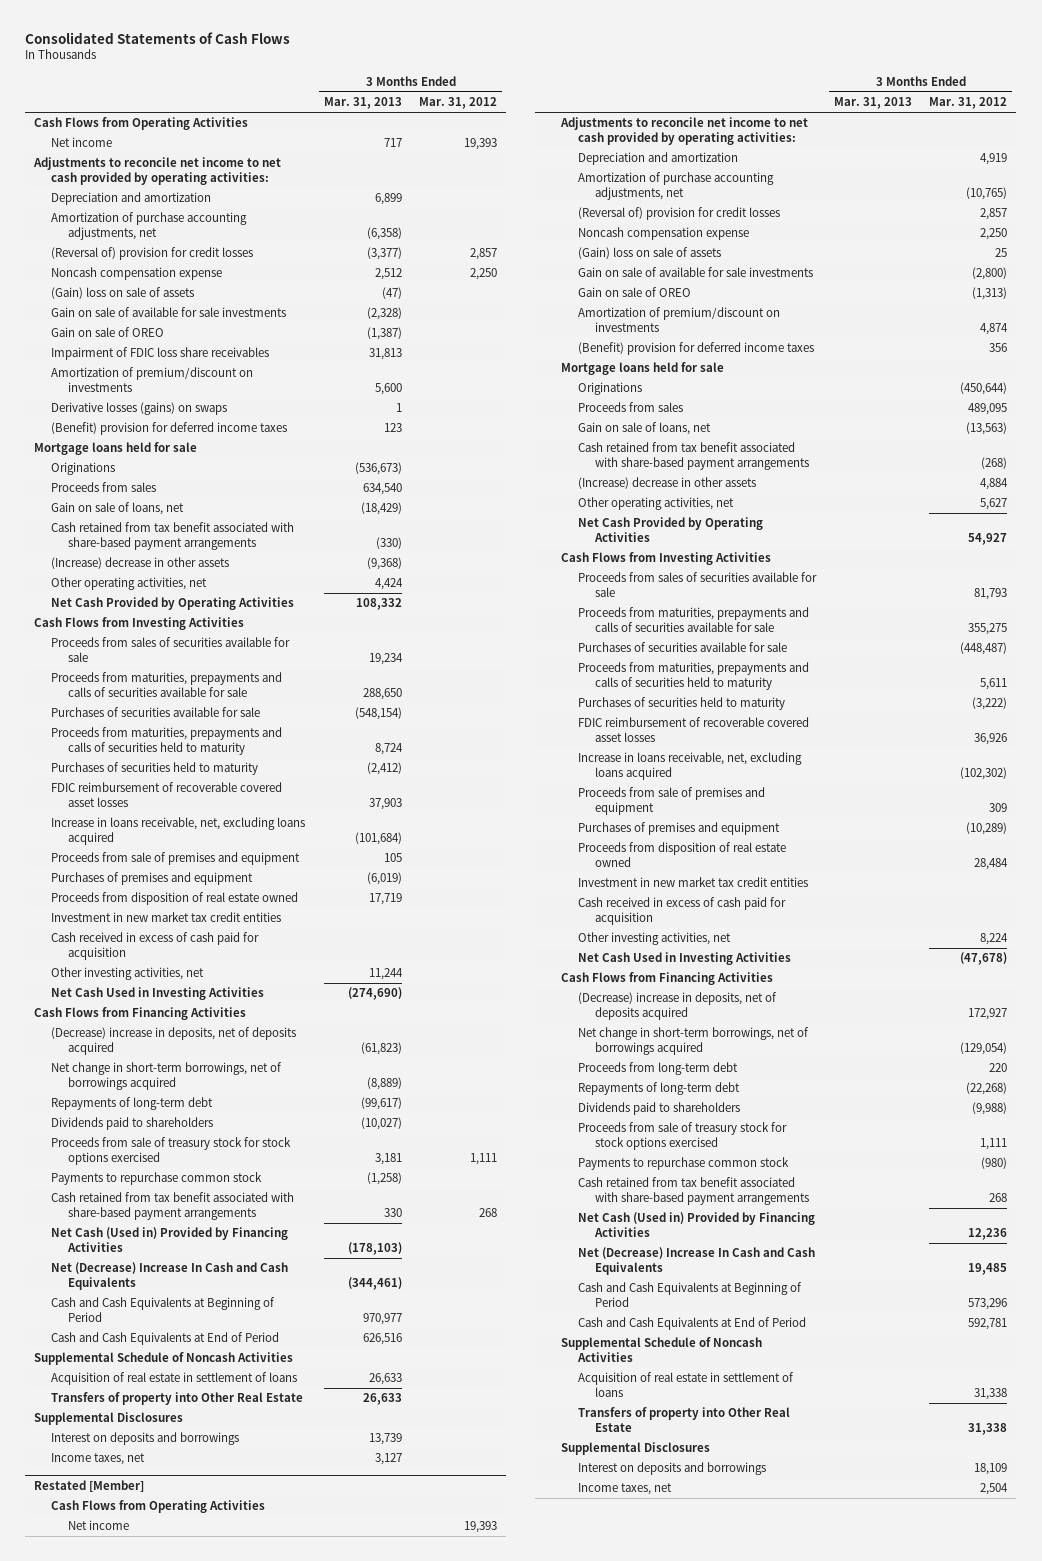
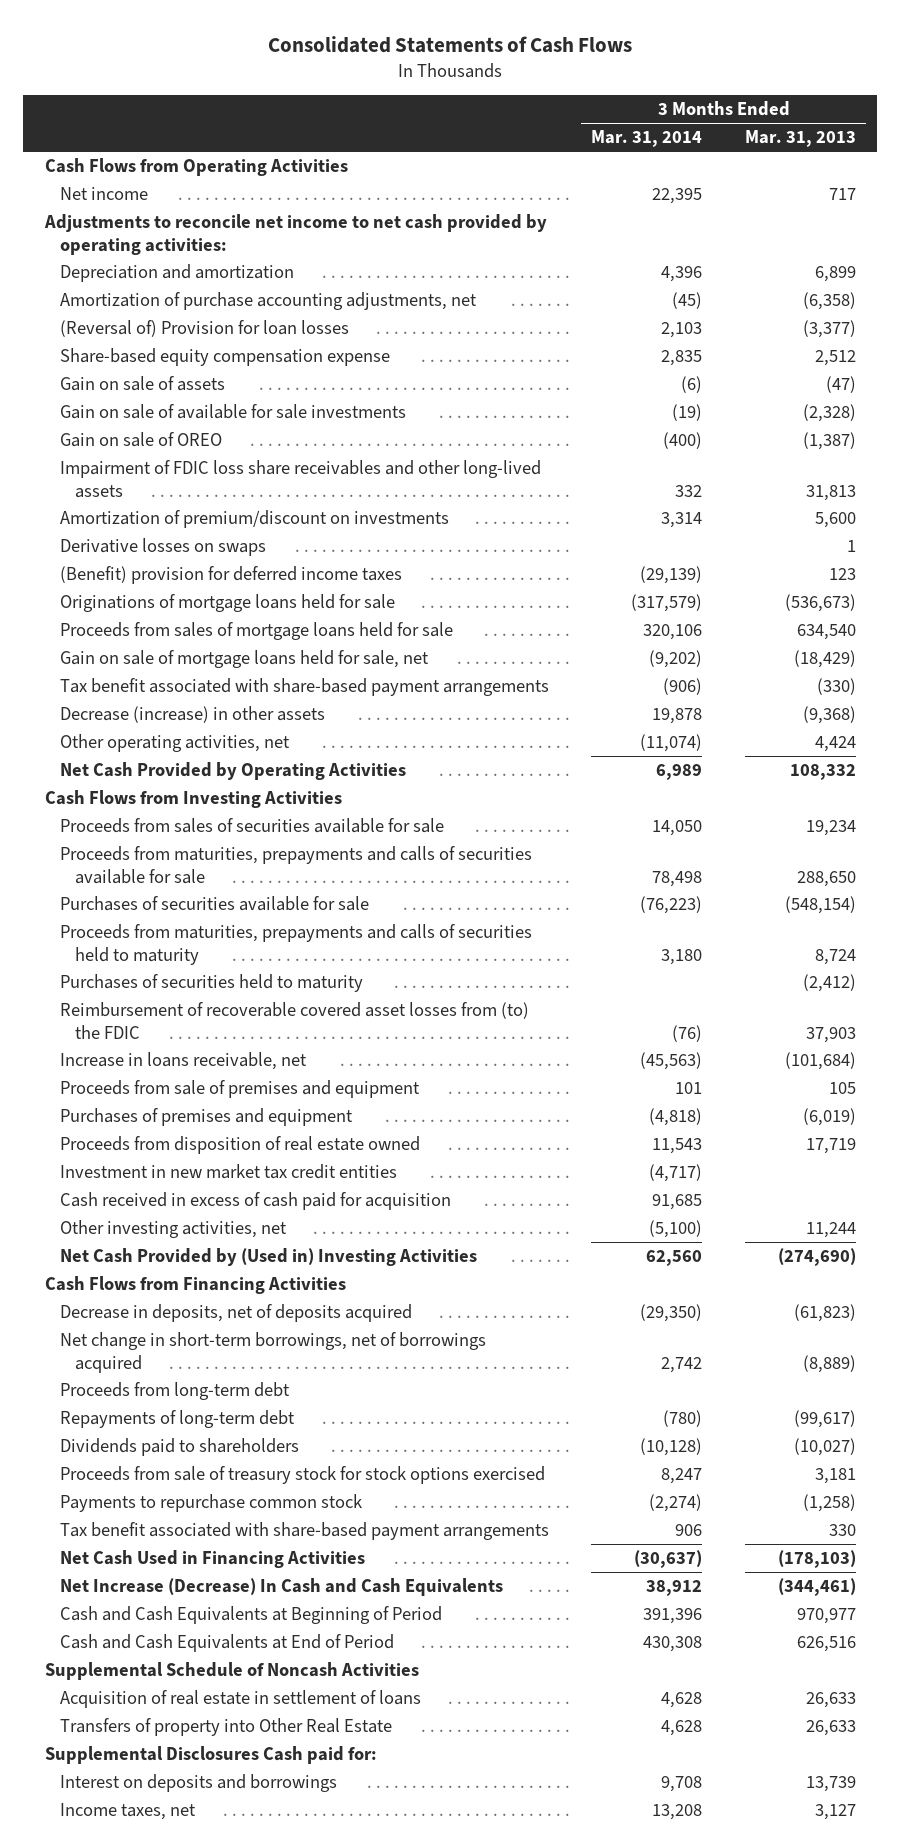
- | 3 Months Ended Mar. 31, 2013 | 3 Months Ended Mar. 31, 2012
+ | 3 Months Ended Mar. 31, 2014 | 3 Months Ended Mar. 31, 2013
- (Reversal of) provision for credit losses | (3,377) | 2,857
- Noncash compensation expense | 2,512 | 2,250
- (Gain) loss on sale of assets | (47) |
+ (Reversal of) Provision for loan losses | 2,103 | (3,377)
+ Share-based equity compensation expense | 2,835 | 2,512
+ Gain on sale of assets | (6) | (47)
- Impairment of FDIC loss share receivables | 31,813 |
+ Impairment of FDIC loss share receivables and other long-lived assets | 332 | 31,813
- Derivative losses (gains) on swaps | 1 |
+ Derivative losses on swaps | | 1
- Mortgage loans held for sale
- Originations | (536,673) |
- Proceeds from sales | 634,540 |
- Gain on sale of loans, net | (18,429) |
- Cash retained from tax benefit associated with share-based payment arrangements | (330) |
- (Increase) decrease in other assets | (9,368) |
+ Originations of mortgage loans held for sale | (317,579) | (536,673)
+ Proceeds from sales of mortgage loans held for sale | 320,106 | 634,540
+ Gain on sale of mortgage loans held for sale, net | (9,202) | (18,429)
+ Tax benefit associated with share-based payment arrangements | (906) | (330)
+ Decrease (increase) in other assets | 19,878 | (9,368)
- FDIC reimbursement of recoverable covered asset losses | 37,903 |
- Increase in loans receivable, net, excluding loans acquired | (101,684) |
+ Reimbursement of recoverable covered asset losses from (to) the FDIC | (76) | 37,903
+ Increase in loans receivable, net | (45,563) | (101,684)
- Net Cash Used in Investing Activities | (274,690) |
+ Net Cash Provided by (Used in) Investing Activities | 62,560 | (274,690)
- (Decrease) increase in deposits, net of deposits acquired | (61,823) |
+ Decrease in deposits, net of deposits acquired | (29,350) | (61,823)
+ Proceeds from long-term debt
- Cash retained from tax benefit associated with share-based payment arrangements | 330 | 268
- Net Cash (Used in) Provided by Financing Activities | (178,103) |
- Net (Decrease) Increase In Cash and Cash Equivalents | (344,461) |
+ Tax benefit associated with share-based payment arrangements | 906 | 330
+ Net Cash Used in Financing Activities | (30,637) | (178,103)
+ Net Increase (Decrease) In Cash and Cash Equivalents | 38,912 | (344,461)
- Supplemental Disclosures
+ Supplemental Disclosures Cash paid for:
- Restated [Member]
- Cash Flows from Operating Activities
- Net income | | 19,393
- Adjustments to reconcile net income to net cash provided by operating activities:
- Depreciation and amortization | | 4,919
- Amortization of purchase accounting adjustments, net | | (10,765)
- (Reversal of) provision for credit losses | | 2,857
- Noncash compensation expense | | 2,250
- (Gain) loss on sale of assets | | 25
- Gain on sale of available for sale investments | | (2,800)
- Gain on sale of OREO | | (1,313)
- Amortization of premium/discount on investments | | 4,874
- (Benefit) provision for deferred income taxes | | 356
- Mortgage loans held for sale
- Originations | | (450,644)
- Proceeds from sales | | 489,095
- Gain on sale of loans, net | | (13,563)
- Cash retained from tax benefit associated with share-based payment arrangements | | (268)
- (Increase) decrease in other assets | | 4,884
- Other operating activities, net | | 5,627
- Net Cash Provided by Operating Activities | | 54,927
- Cash Flows from Investing Activities
- Proceeds from sales of securities available for sale | | 81,793
- Proceeds from maturities, prepayments and calls of securities available for sale | | 355,275
- Purchases of securities available for sale | | (448,487)
- Proceeds from maturities, prepayments and calls of securities held to maturity | | 5,611
- Purchases of securities held to maturity | | (3,222)
- FDIC reimbursement of recoverable covered asset losses | | 36,926
- Increase in loans receivable, net, excluding loans acquired | | (102,302)
- Proceeds from sale of premises and equipment | | 309
- Purchases of premises and equipment | | (10,289)
- Proceeds from disposition of real estate owned | | 28,484
- Investment in new market tax credit entities
- Cash received in excess of cash paid for acquisition
- Other investing activities, net | | 8,224
- Net Cash Used in Investing Activities | | (47,678)
- Cash Flows from Financing Activities
- (Decrease) increase in deposits, net of deposits acquired | | 172,927
- Net change in short-term borrowings, net of borrowings acquired | | (129,054)
- Proceeds from long-term debt | | 220
- Repayments of long-term debt | | (22,268)
- Dividends paid to shareholders | | (9,988)
- Proceeds from sale of treasury stock for stock options exercised | | 1,111
- Payments to repurchase common stock | | (980)
- Cash retained from tax benefit associated with share-based payment arrangements | | 268
- Net Cash (Used in) Provided by Financing Activities | | 12,236
- Net (Decrease) Increase In Cash and Cash Equivalents | | 19,485
- Cash and Cash Equivalents at Beginning of Period | | 573,296
- Cash and Cash Equivalents at End of Period | | 592,781
- Supplemental Schedule of Noncash Activities
- Acquisition of real estate in settlement of loans | | 31,338
- Transfers of property into Other Real Estate | | 31,338
- Supplemental Disclosures
- Interest on deposits and borrowings | | 18,109
- Income taxes, net | | 2,504

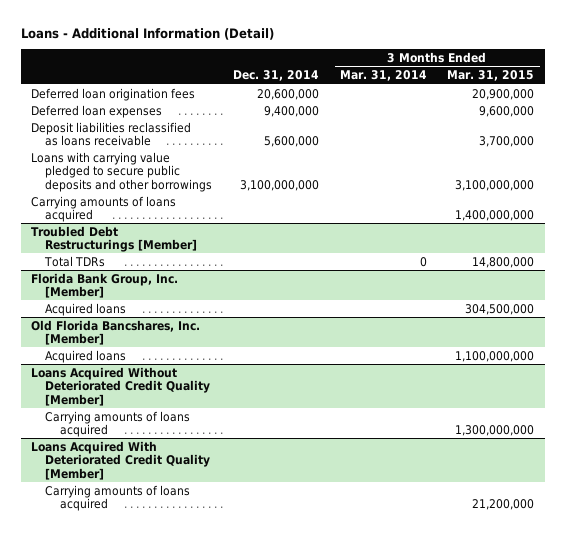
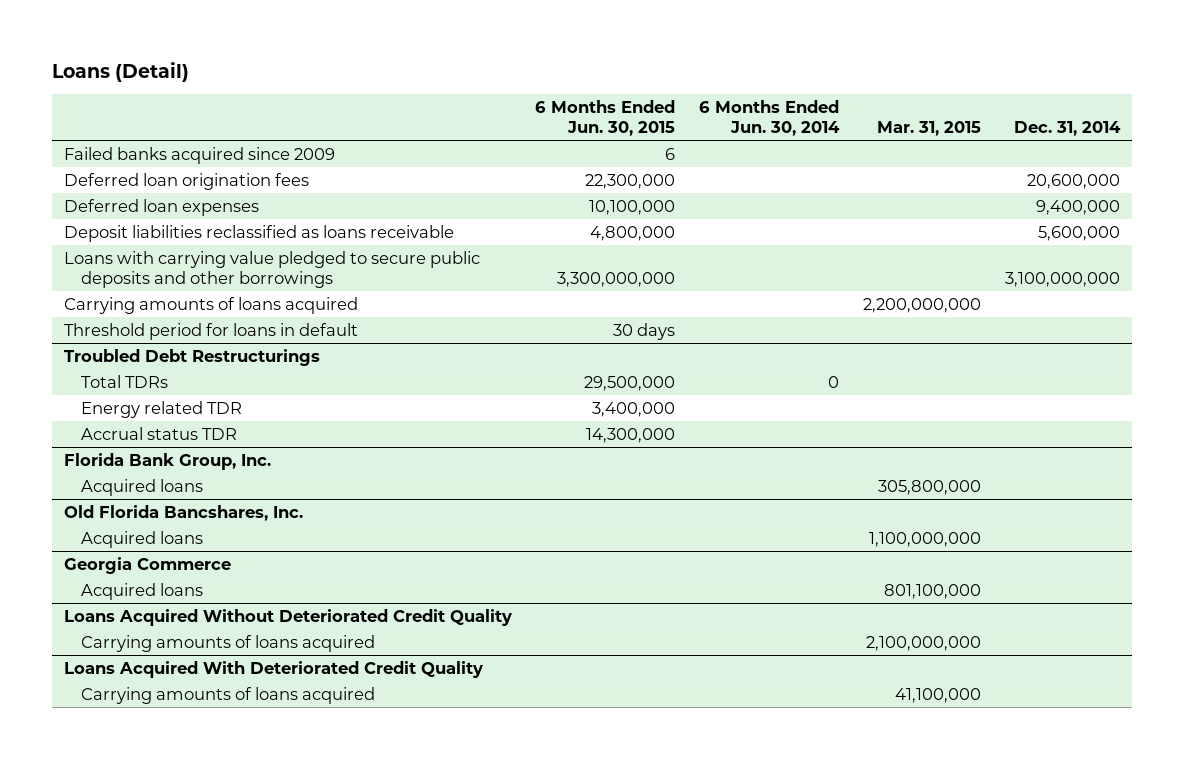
- Loans - Additional Information (Detail)
+ Loans (Detail)
- | Dec. 31, 2014 | 3 Months Ended Mar. 31, 2014 | 3 Months Ended Mar. 31, 2015
+ | 6 Months Ended Jun. 30, 2015 | 6 Months Ended Jun. 30, 2014 | Mar. 31, 2015 | Dec. 31, 2014
+ Failed banks acquired since 2009 | 6 | | |
- Troubled Debt Restructurings [Member]
+ Threshold period for loans in default | 30 days | | |
+ Troubled Debt Restructurings
- Florida Bank Group, Inc. [Member]
+ Energy related TDR | 3,400,000 | | |
+ Accrual status TDR | 14,300,000 | | |
+ Florida Bank Group, Inc.
- Old Florida Bancshares, Inc. [Member]
+ Old Florida Bancshares, Inc.
- Loans Acquired Without Deteriorated Credit Quality [Member]
+ Georgia Commerce
+ Acquired loans | | | 801,100,000 |
+ Loans Acquired Without Deteriorated Credit Quality
- Loans Acquired With Deteriorated Credit Quality [Member]
+ Loans Acquired With Deteriorated Credit Quality

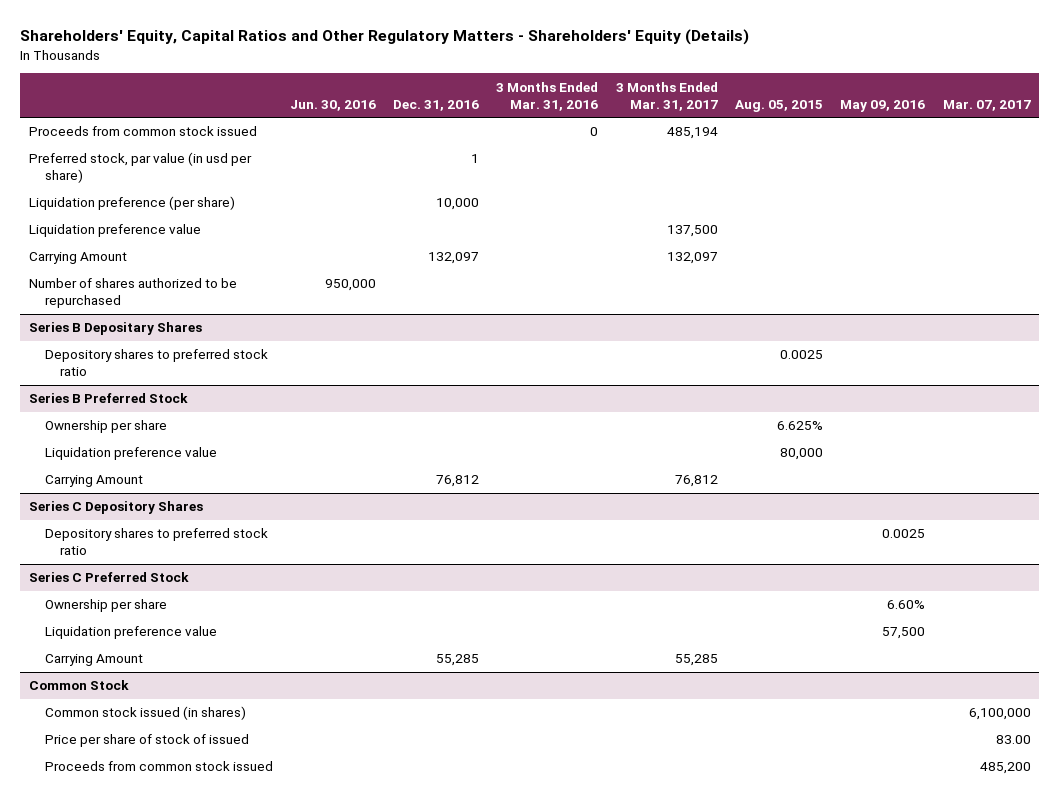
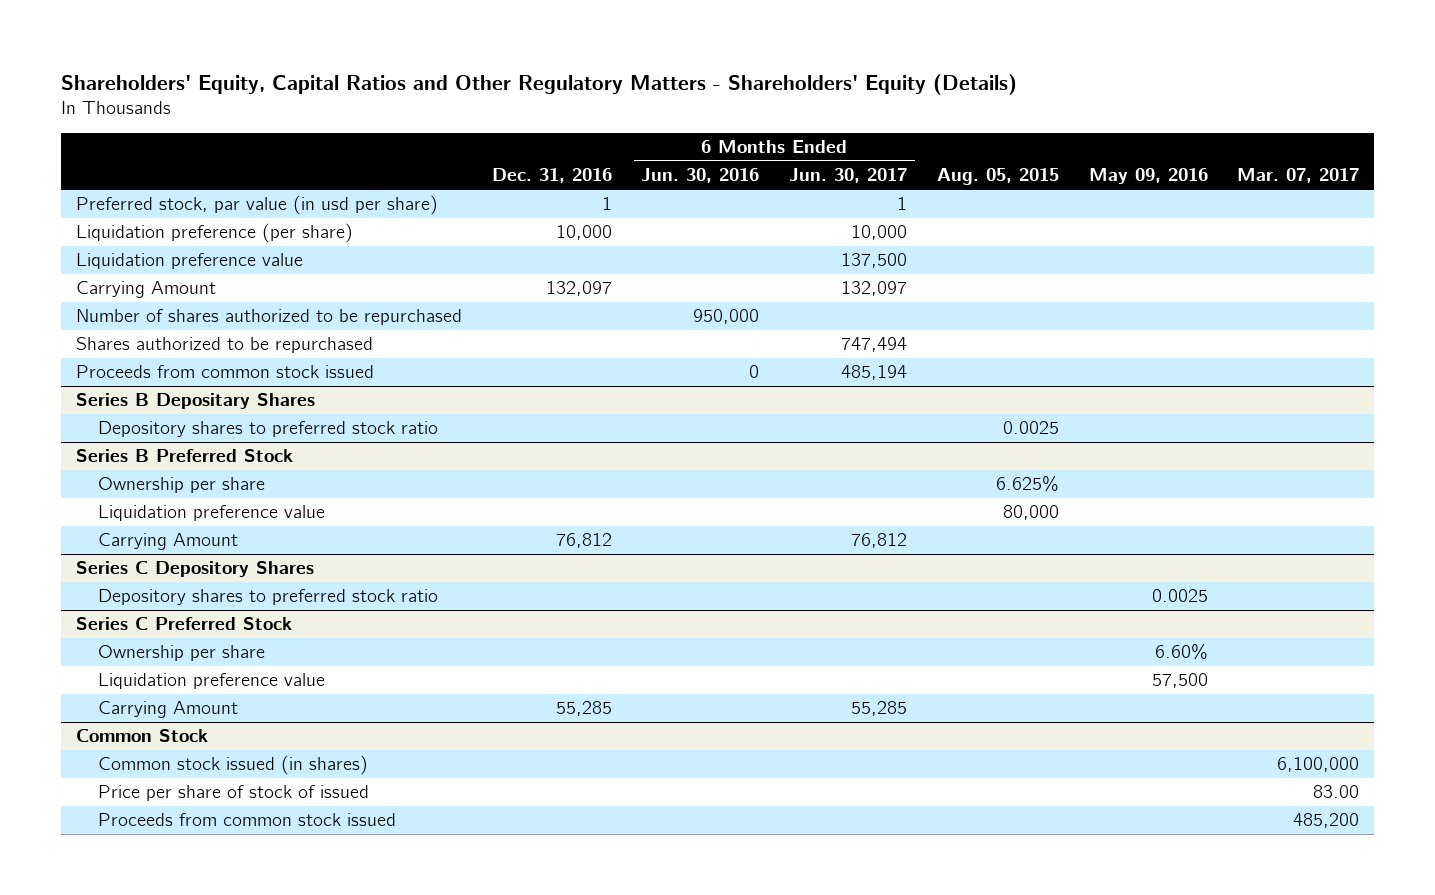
- | Jun. 30, 2016 | Dec. 31, 2016 | 3 Months Ended Mar. 31, 2016 | 3 Months Ended Mar. 31, 2017 | Aug. 05, 2015 | May 09, 2016 | Mar. 07, 2017
+ | Dec. 31, 2016 | 6 Months Ended Jun. 30, 2016 | 6 Months Ended Jun. 30, 2017 | Aug. 05, 2015 | May 09, 2016 | Mar. 07, 2017
+ Shares authorized to be repurchased | | | 747,494 | | |
moved down: Proceeds from common stock issued | | 0 | 485,194 | | |

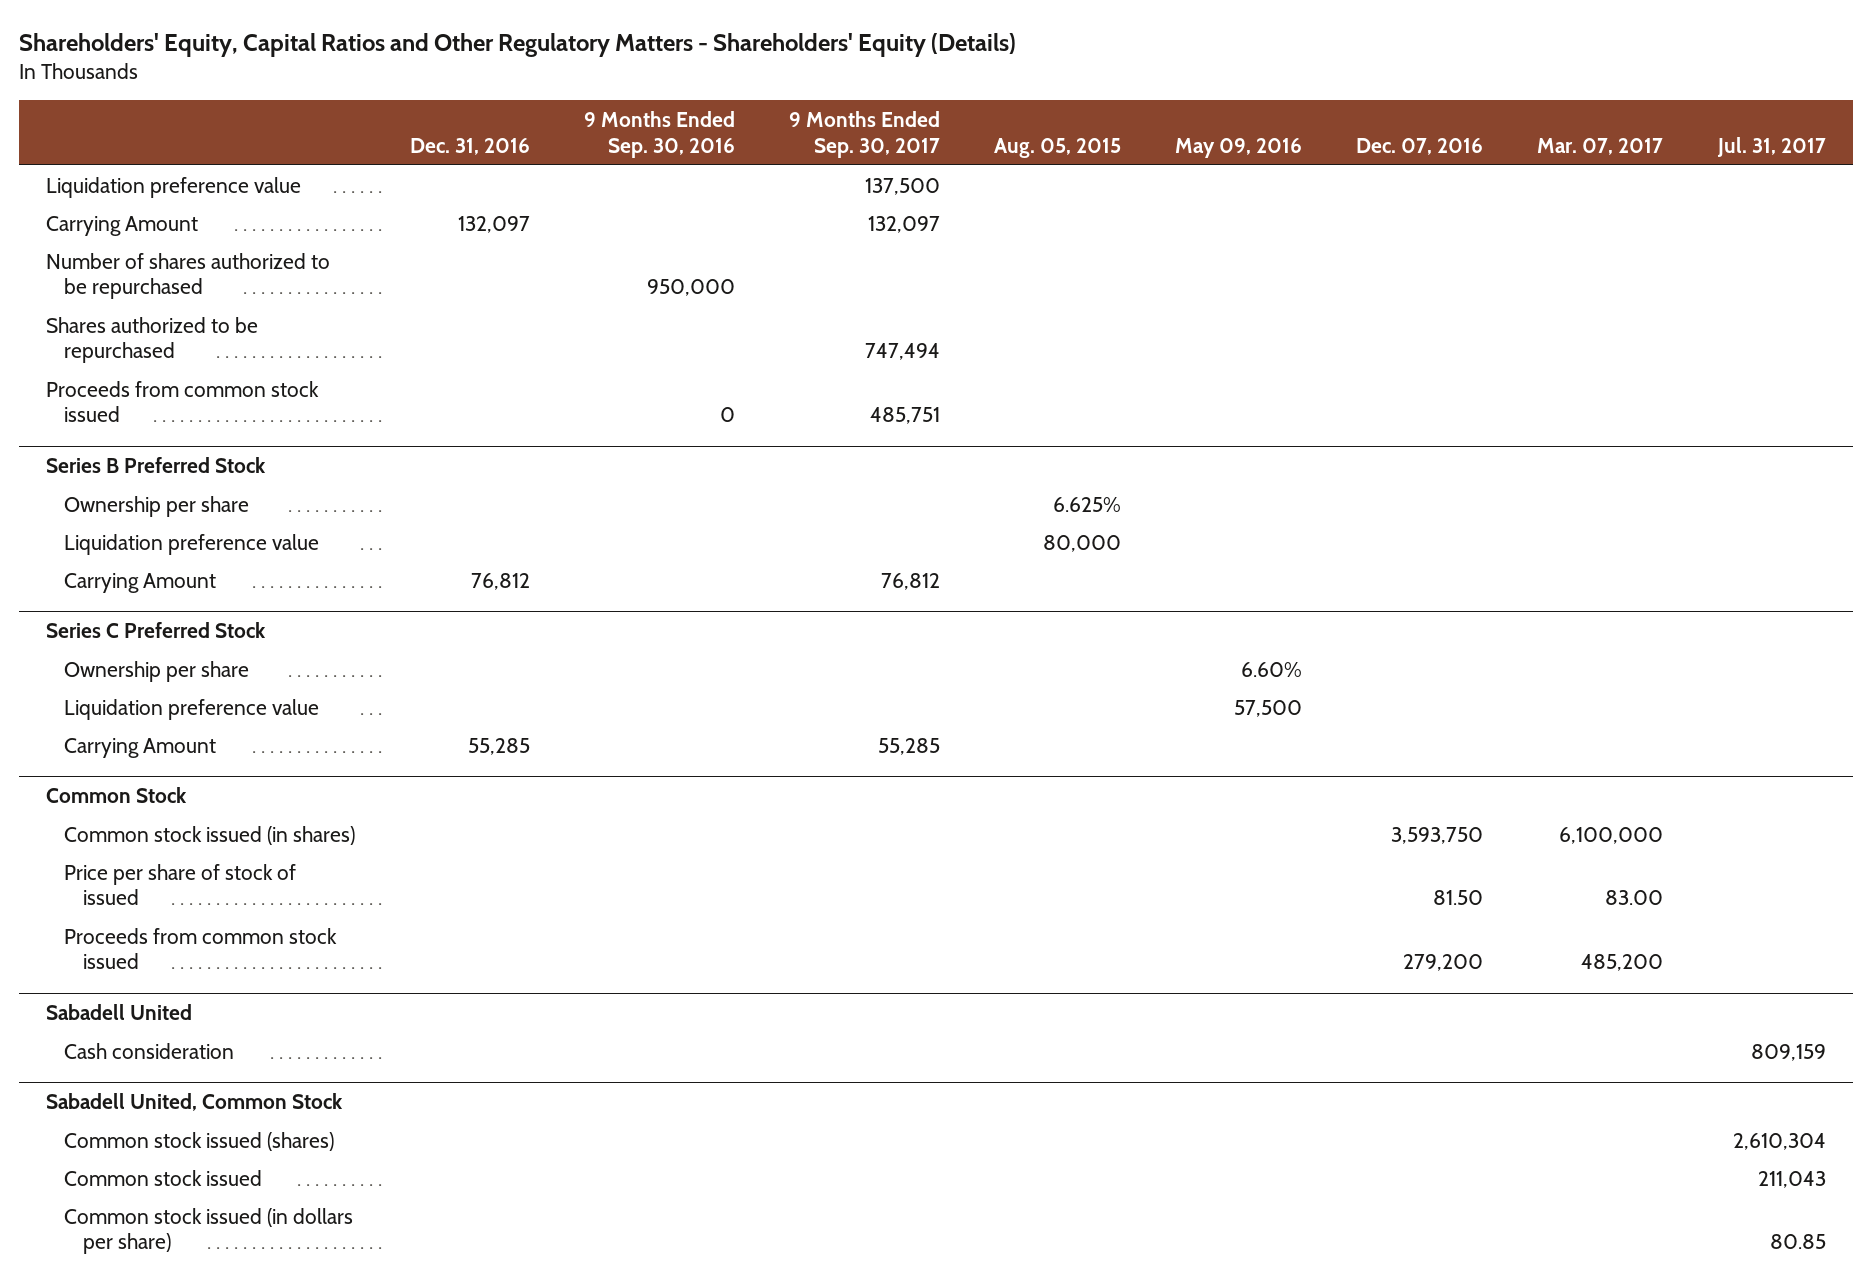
- | Dec. 31, 2016 | 6 Months Ended Jun. 30, 2016 | 6 Months Ended Jun. 30, 2017 | Aug. 05, 2015 | May 09, 2016 | Mar. 07, 2017
+ | Dec. 31, 2016 | 9 Months Ended Sep. 30, 2016 | 9 Months Ended Sep. 30, 2017 | Aug. 05, 2015 | May 09, 2016 | Dec. 07, 2016 | Mar. 07, 2017 | Jul. 31, 2017
- Preferred stock, par value (in usd per share) | 1 | | 1 | | |
- Liquidation preference (per share) | 10,000 | | 10,000 | | |
- Series B Depositary Shares
- Depository shares to preferred stock ratio | | | | 0.0025 | |
- Series C Depository Shares
- Depository shares to preferred stock ratio | | | | | 0.0025 |
+ Sabadell United
+ Cash consideration | | | | | | | | 809,159
+ Sabadell United, Common Stock
+ Common stock issued (shares) | | | | | | | | 2,610,304
+ Common stock issued | | | | | | | | 211,043
+ Common stock issued (in dollars per share) | | | | | | | | 80.85

